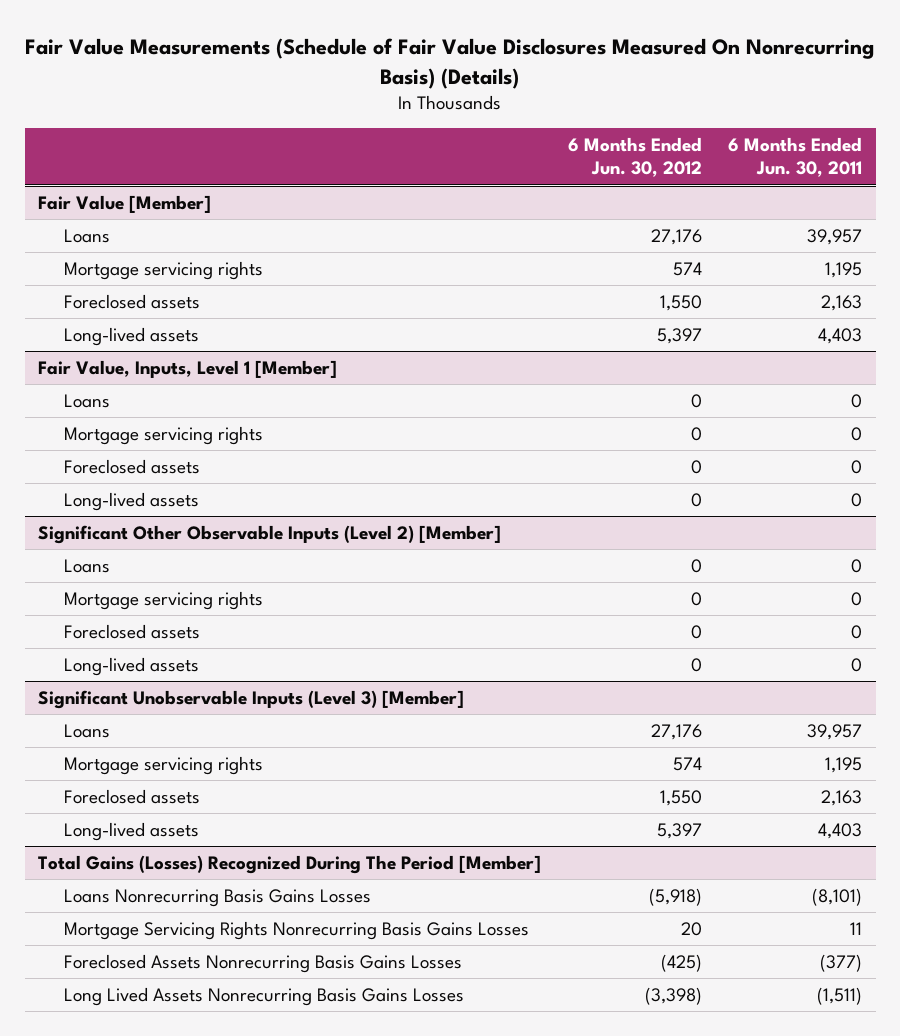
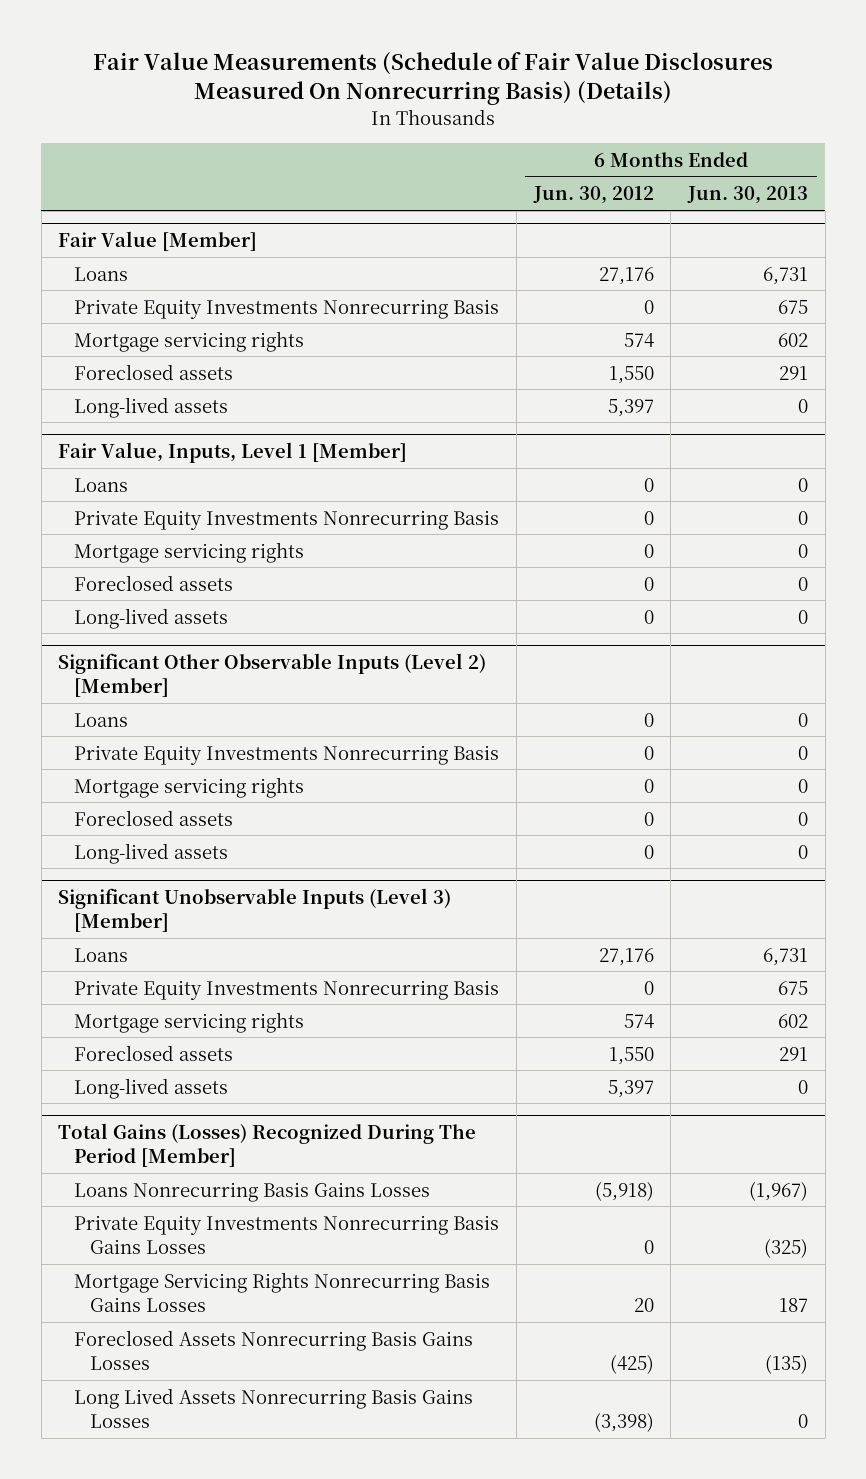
- | 6 Months Ended Jun. 30, 2012 | 6 Months Ended Jun. 30, 2011
+ | 6 Months Ended Jun. 30, 2012 | 6 Months Ended Jun. 30, 2013
@ Fair Value [Member]
+ Private Equity Investments Nonrecurring Basis | 0 | 675
@ Fair Value, Inputs, Level 1 [Member]
+ Private Equity Investments Nonrecurring Basis | 0 | 0
@ Significant Other Observable Inputs (Level 2) [Member]
+ Private Equity Investments Nonrecurring Basis | 0 | 0
@ Significant Unobservable Inputs (Level 3) [Member]
+ Private Equity Investments Nonrecurring Basis | 0 | 675
@ Total Gains (Losses) Recognized During The Period [Member]
+ Private Equity Investments Nonrecurring Basis Gains Losses | 0 | (325)

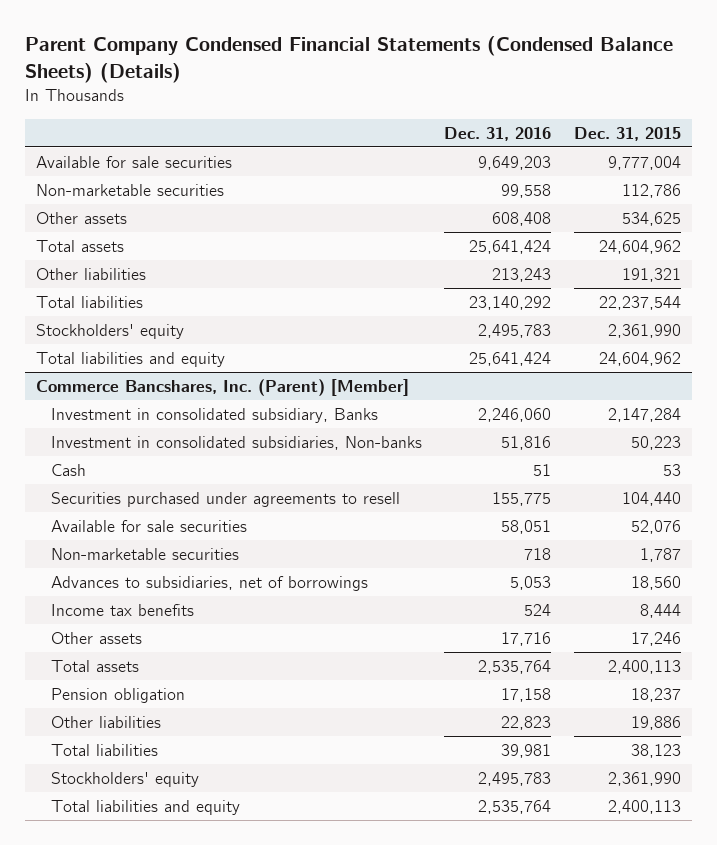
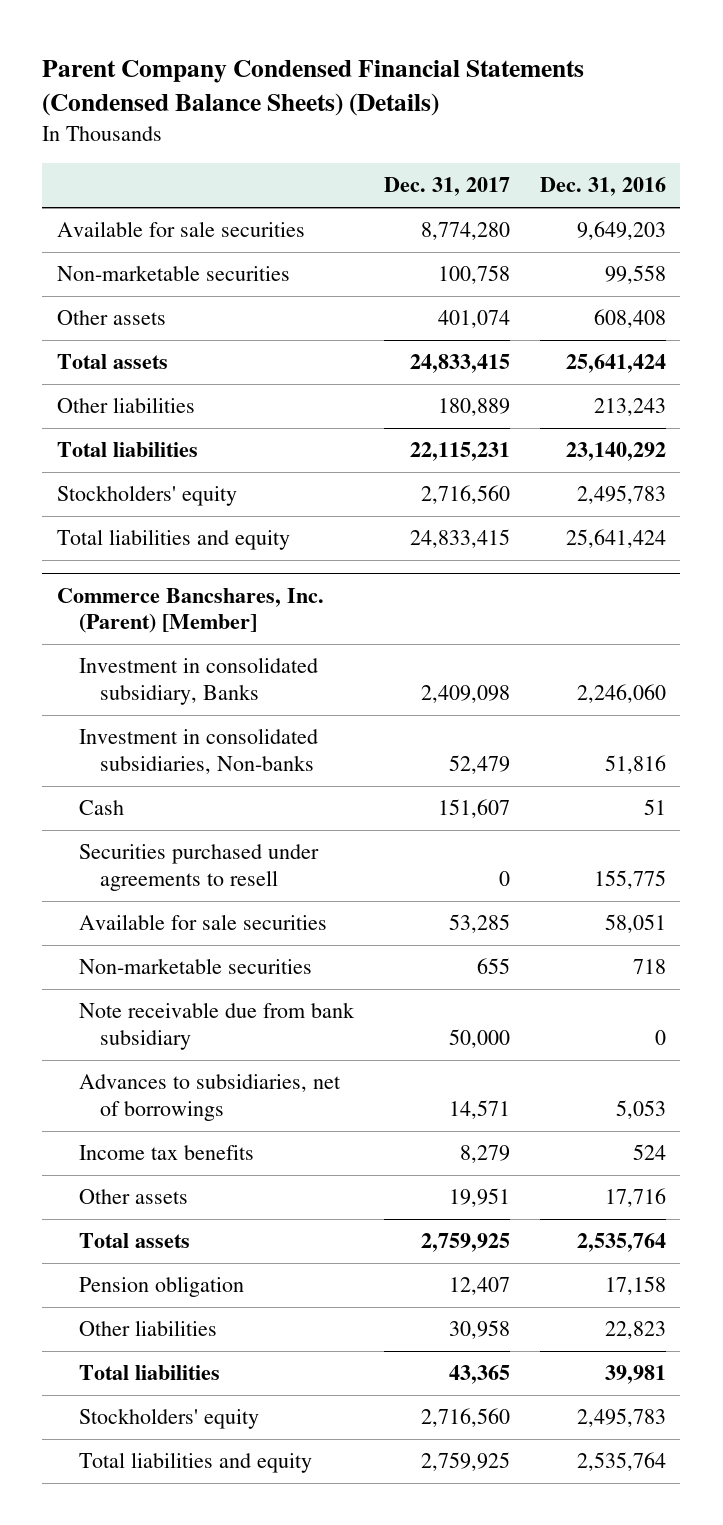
- | Dec. 31, 2016 | Dec. 31, 2015
+ | Dec. 31, 2017 | Dec. 31, 2016
@ Commerce Bancshares, Inc. (Parent) [Member]
+ Note receivable due from bank subsidiary | 50,000 | 0

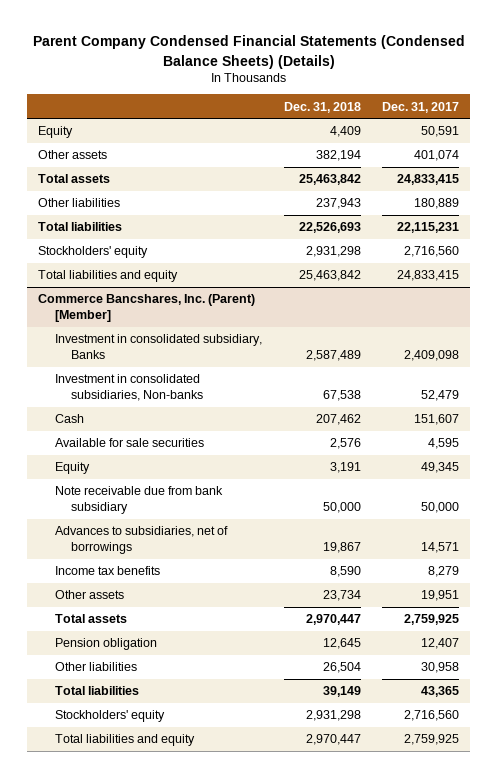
- | Dec. 31, 2017 | Dec. 31, 2016
+ | Dec. 31, 2018 | Dec. 31, 2017
- Available for sale securities | 8,774,280 | 9,649,203
- Non-marketable securities | 100,758 | 99,558
+ Equity | 4,409 | 50,591
@ Commerce Bancshares, Inc. (Parent) [Member]
- Securities purchased under agreements to resell | 0 | 155,775
- Available for sale securities | 53,285 | 58,051
- Non-marketable securities | 655 | 718
+ Available for sale securities | 2,576 | 4,595
+ Equity | 3,191 | 49,345

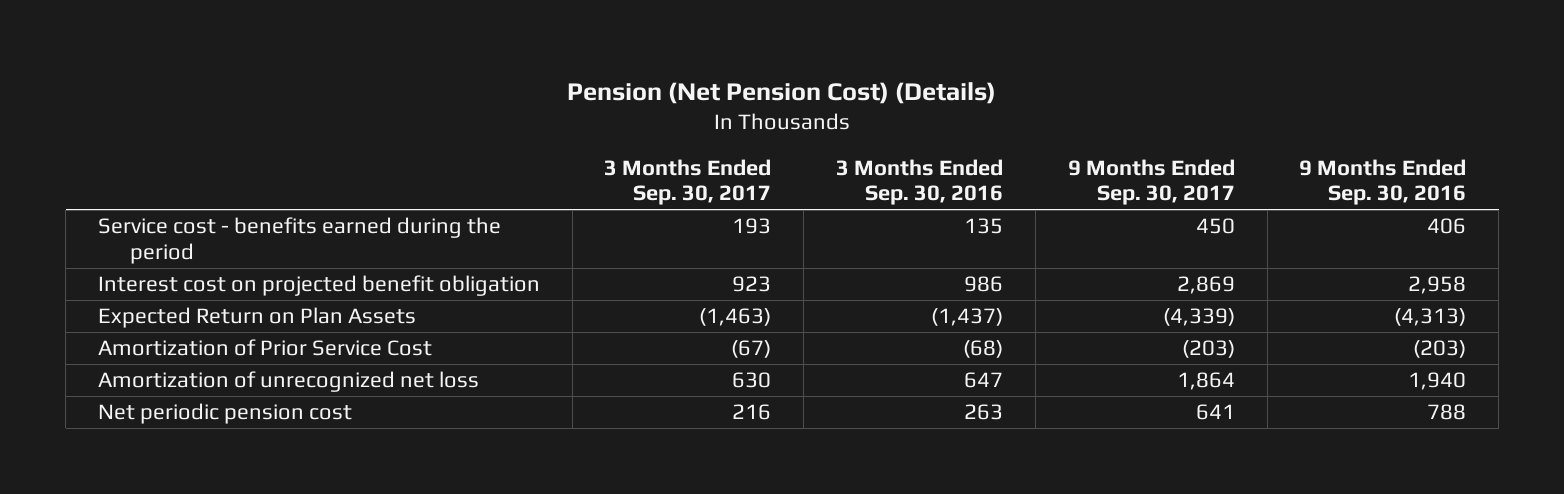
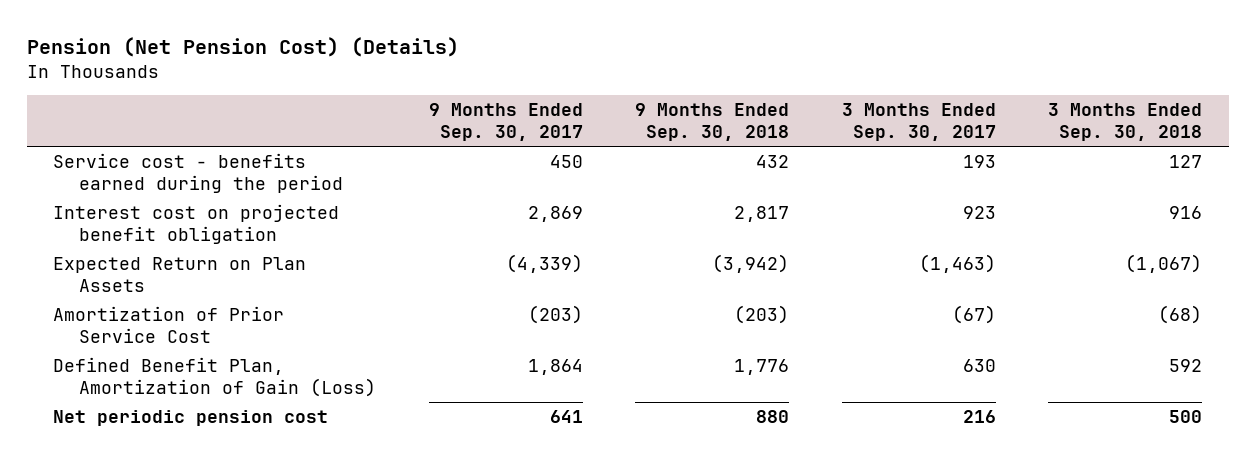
- | 3 Months Ended Sep. 30, 2017 | 3 Months Ended Sep. 30, 2016 | 9 Months Ended Sep. 30, 2017 | 9 Months Ended Sep. 30, 2016
+ | 9 Months Ended Sep. 30, 2017 | 9 Months Ended Sep. 30, 2018 | 3 Months Ended Sep. 30, 2017 | 3 Months Ended Sep. 30, 2018
- Amortization of unrecognized net loss | 630 | 647 | 1,864 | 1,940
+ Defined Benefit Plan, Amortization of Gain (Loss) | 1,864 | 1,776 | 630 | 592

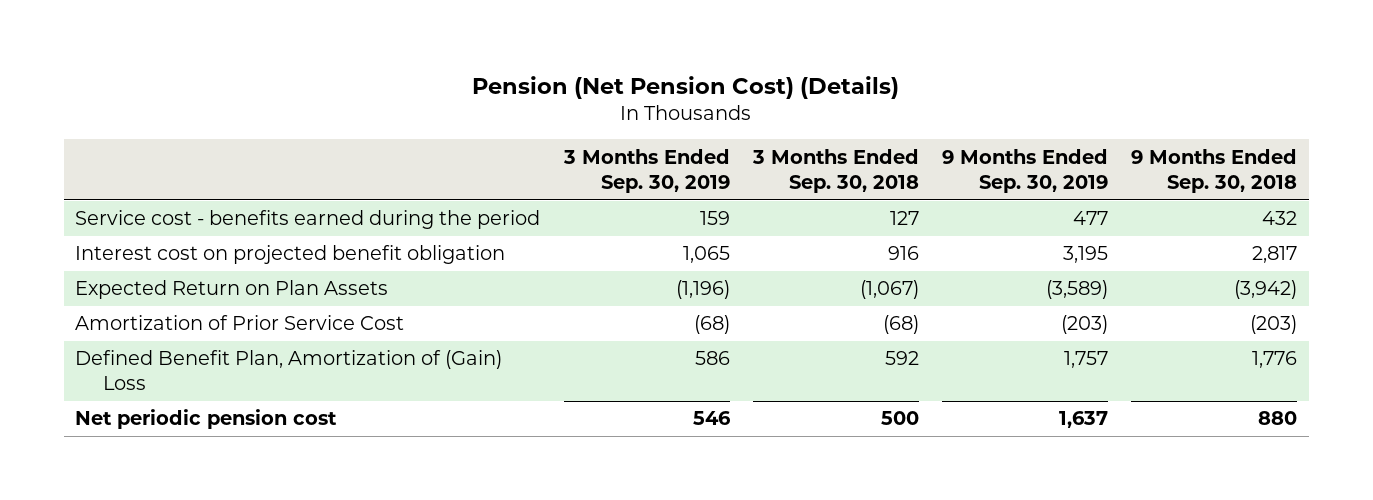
- | 9 Months Ended Sep. 30, 2017 | 9 Months Ended Sep. 30, 2018 | 3 Months Ended Sep. 30, 2017 | 3 Months Ended Sep. 30, 2018
+ | 3 Months Ended Sep. 30, 2019 | 3 Months Ended Sep. 30, 2018 | 9 Months Ended Sep. 30, 2019 | 9 Months Ended Sep. 30, 2018
- Defined Benefit Plan, Amortization of Gain (Loss) | 1,864 | 1,776 | 630 | 592
+ Defined Benefit Plan, Amortization of (Gain) Loss | 586 | 592 | 1,757 | 1,776

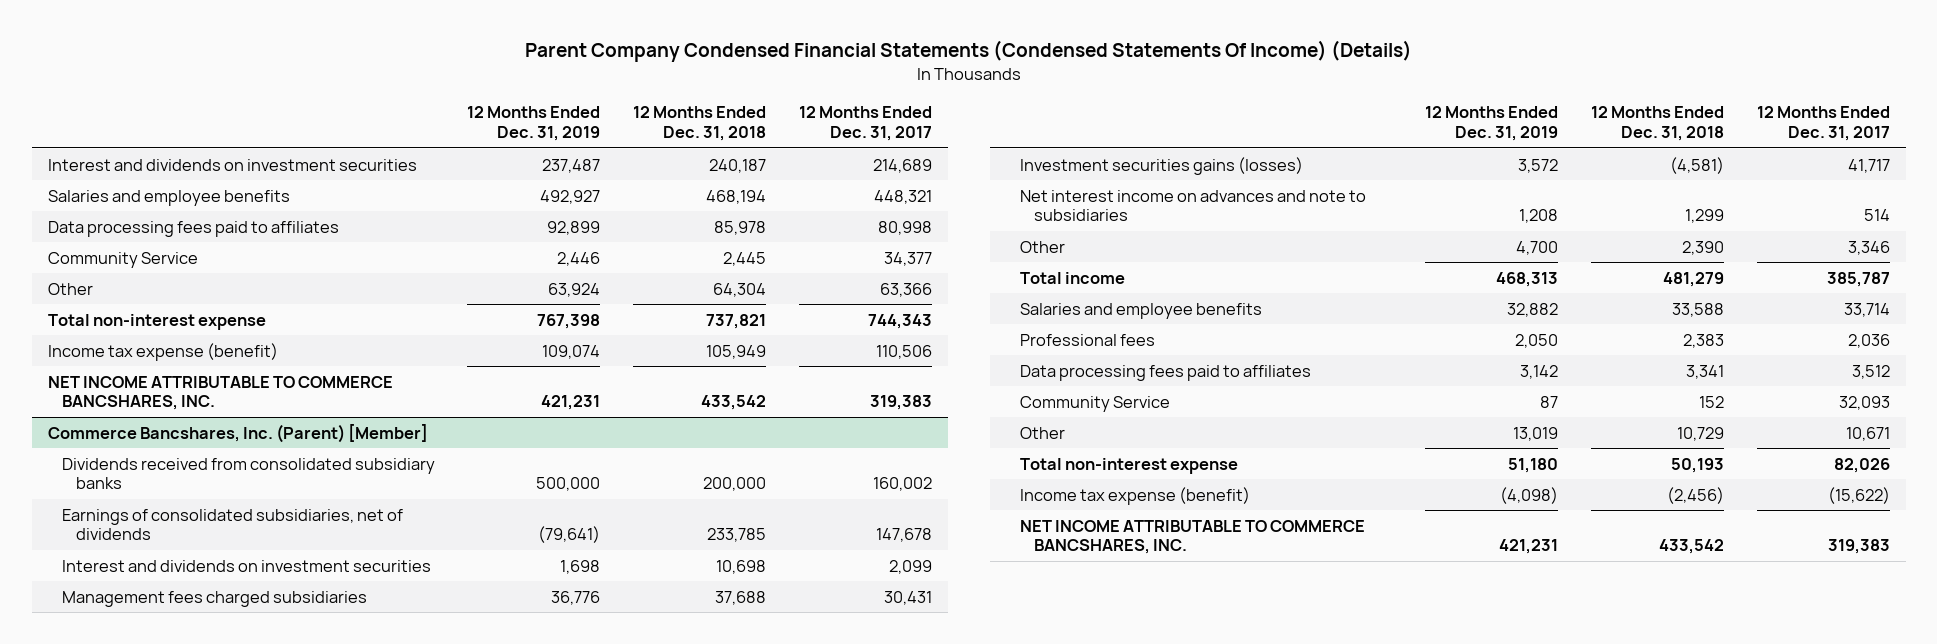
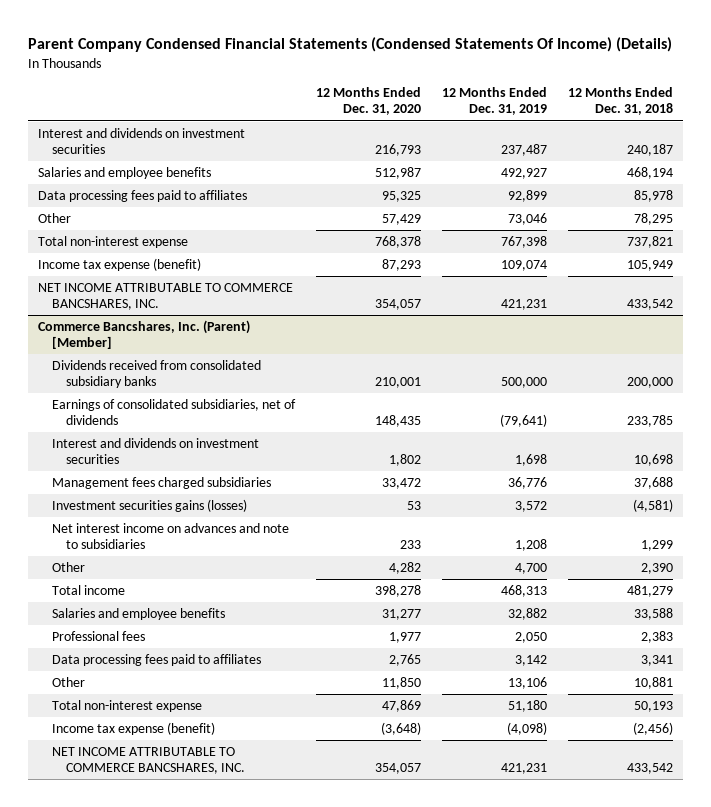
- | 12 Months Ended Dec. 31, 2019 | 12 Months Ended Dec. 31, 2018 | 12 Months Ended Dec. 31, 2017
+ | 12 Months Ended Dec. 31, 2020 | 12 Months Ended Dec. 31, 2019 | 12 Months Ended Dec. 31, 2018
- Community Service | 2,446 | 2,445 | 34,377
- Other | 63,924 | 64,304 | 63,366
+ Other | 57,429 | 73,046 | 78,295
@ Commerce Bancshares, Inc. (Parent) [Member]
- Community Service | 87 | 152 | 32,093
- Other | 13,019 | 10,729 | 10,671
+ Other | 11,850 | 13,106 | 10,881

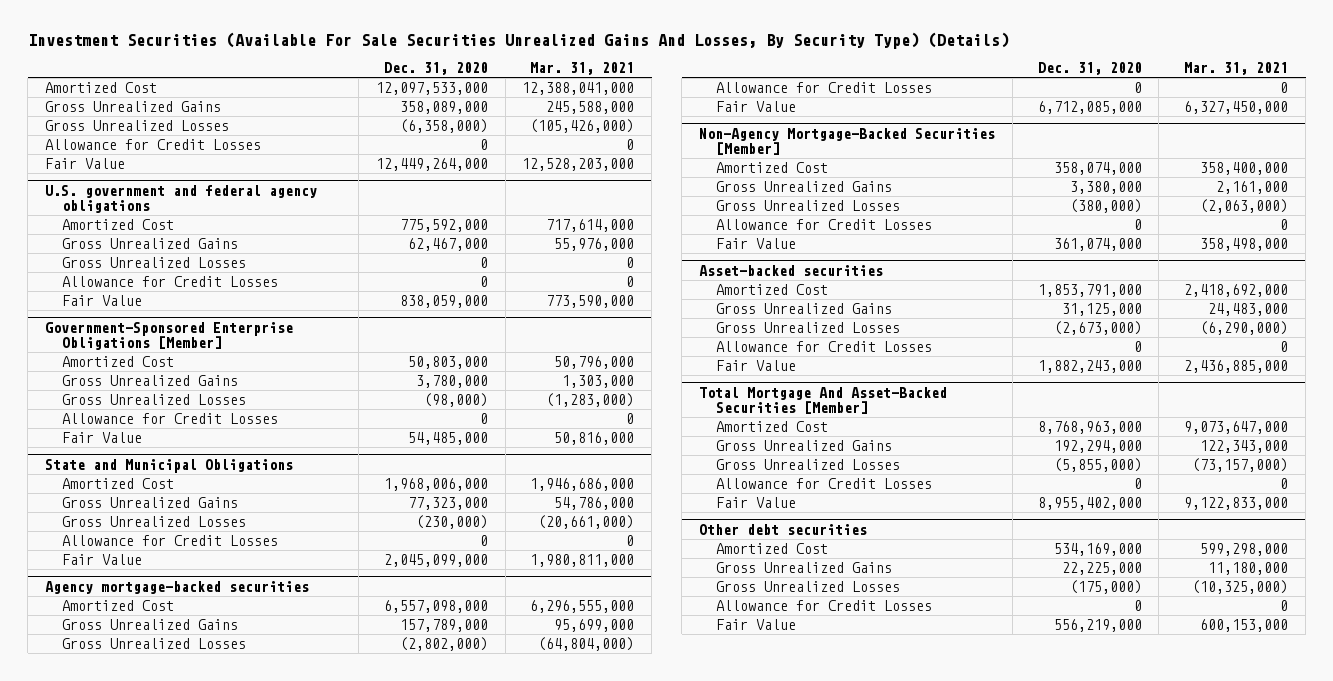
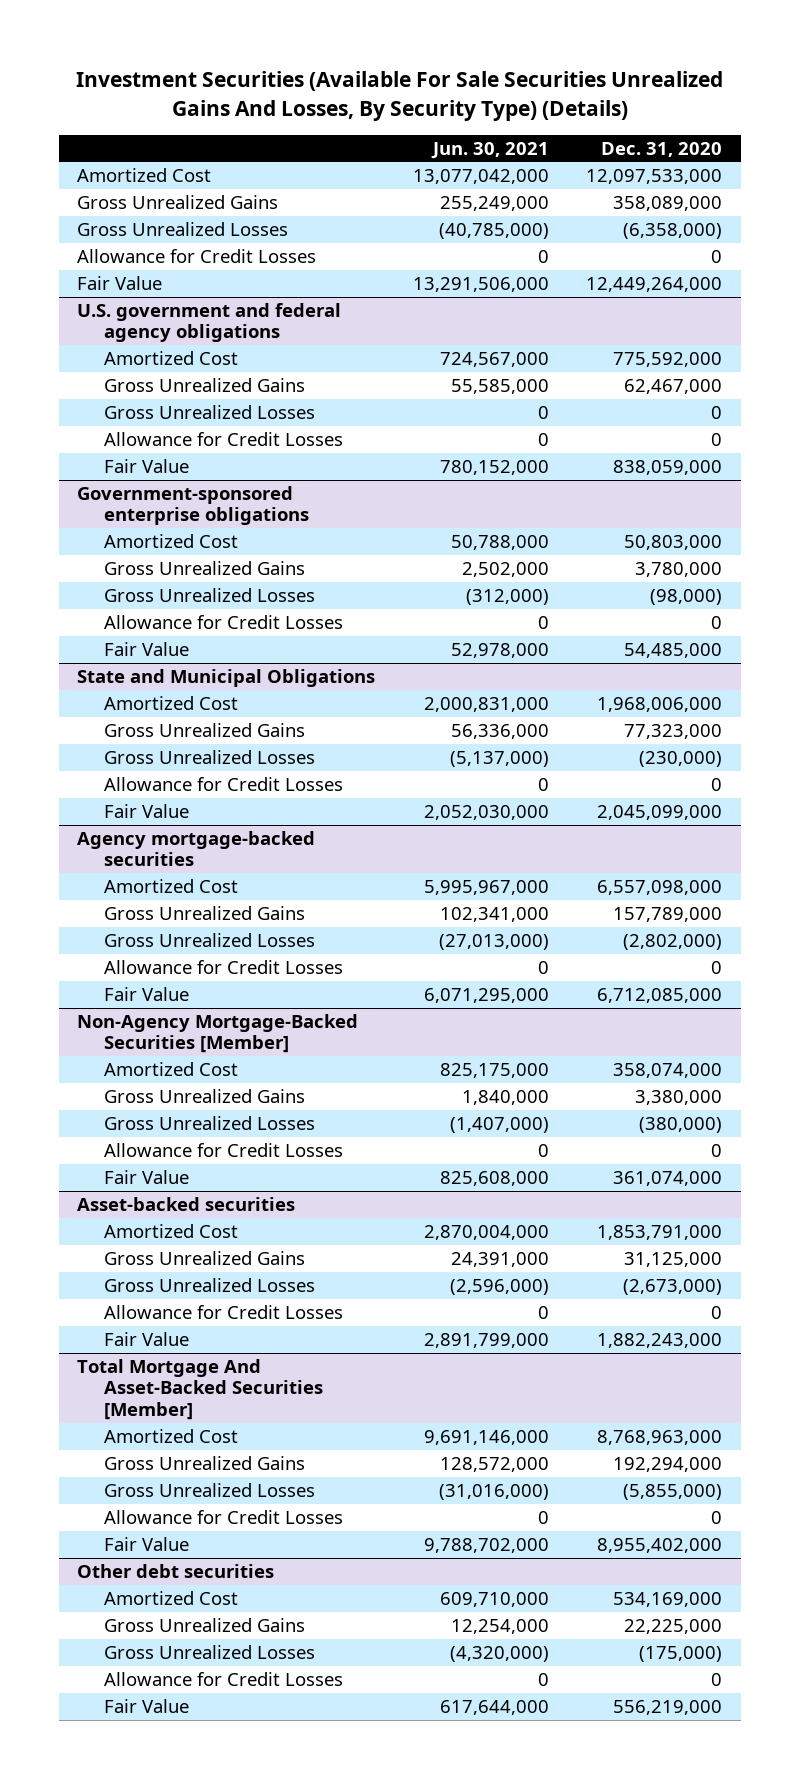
- | Dec. 31, 2020 | Mar. 31, 2021
+ | Jun. 30, 2021 | Dec. 31, 2020
- Government-Sponsored Enterprise Obligations [Member]
+ Government-sponsored enterprise obligations

